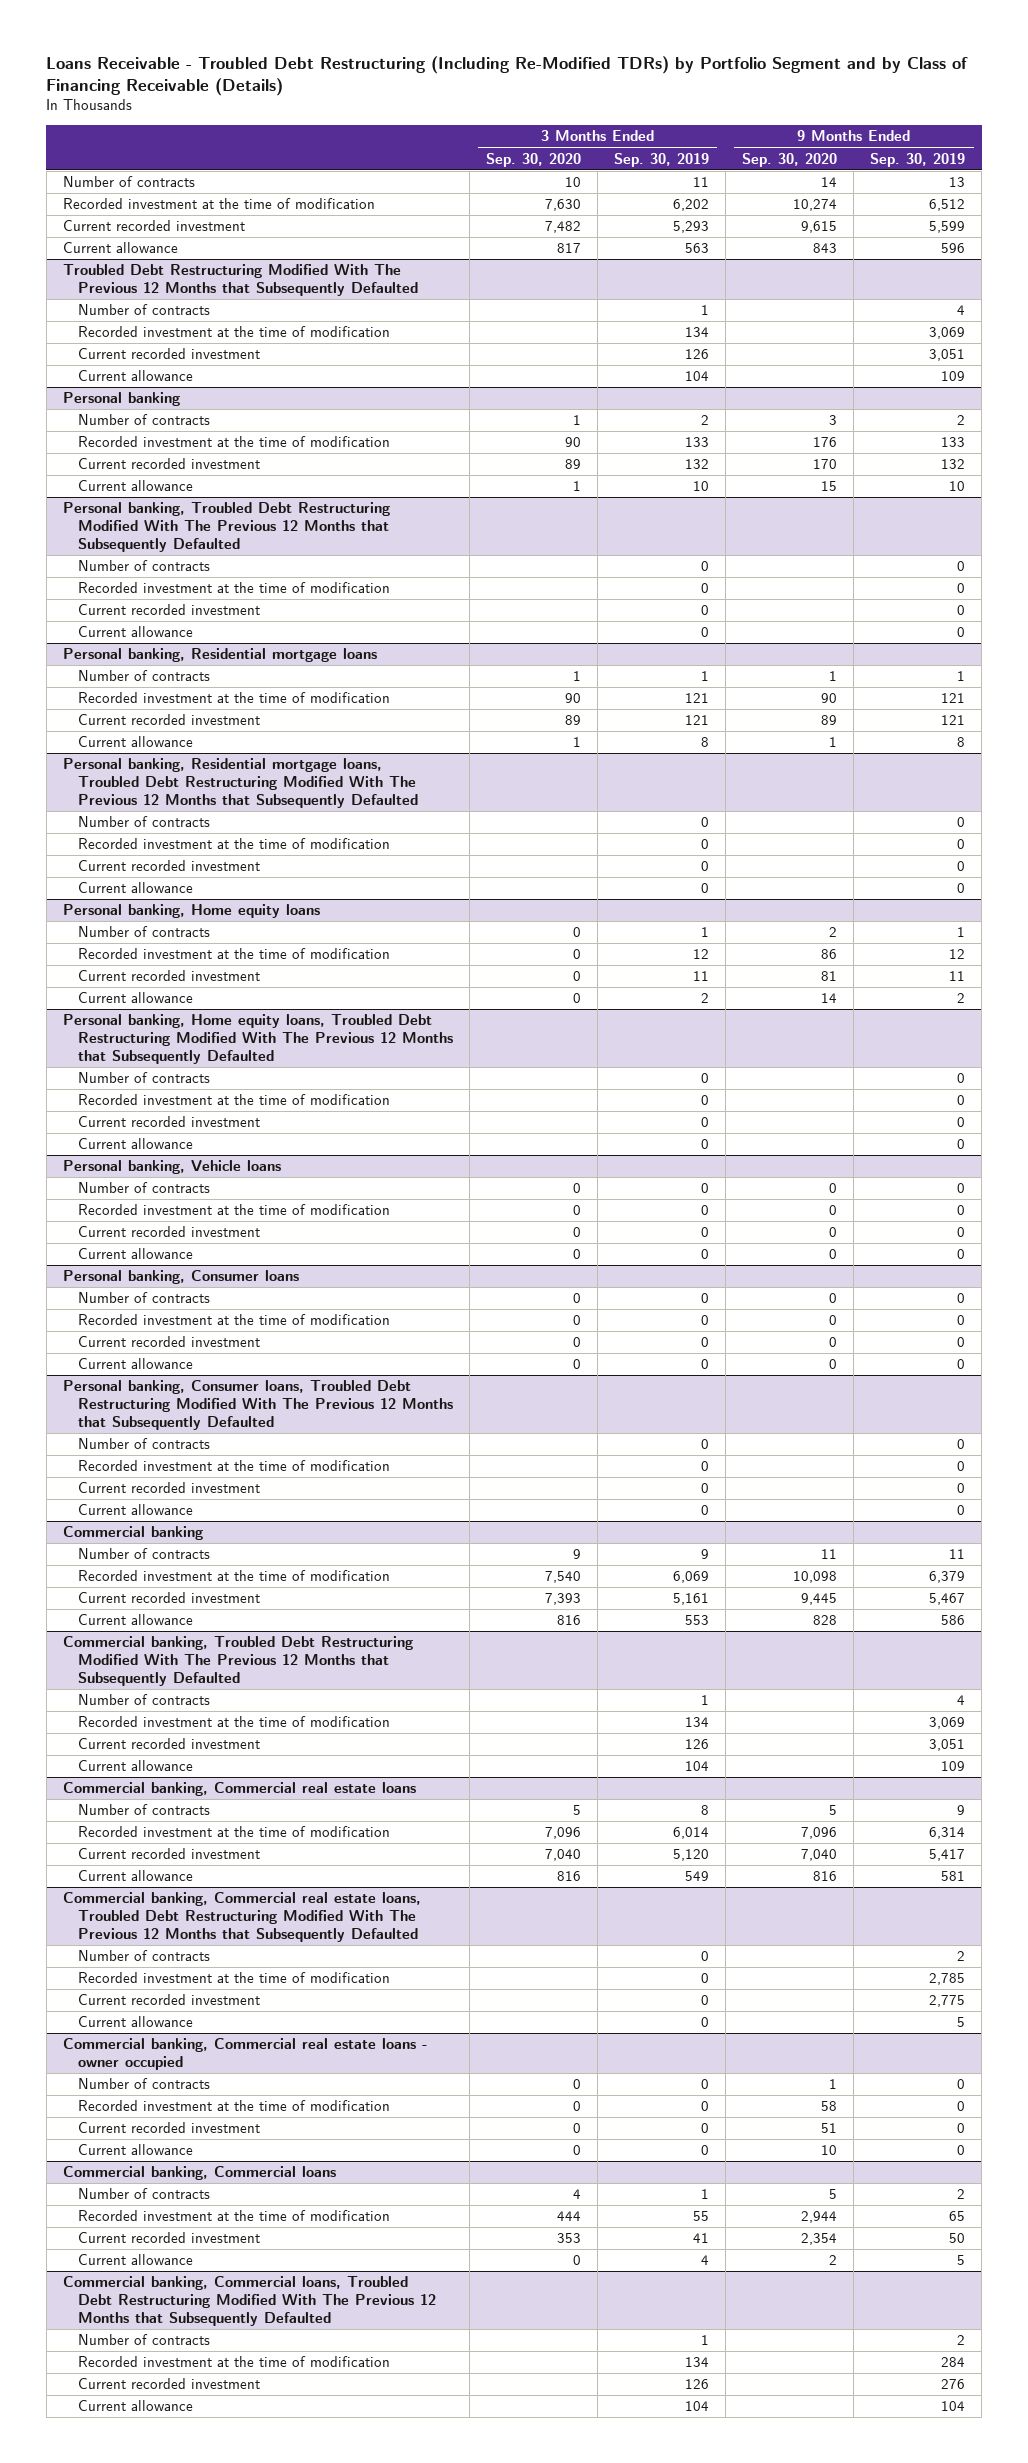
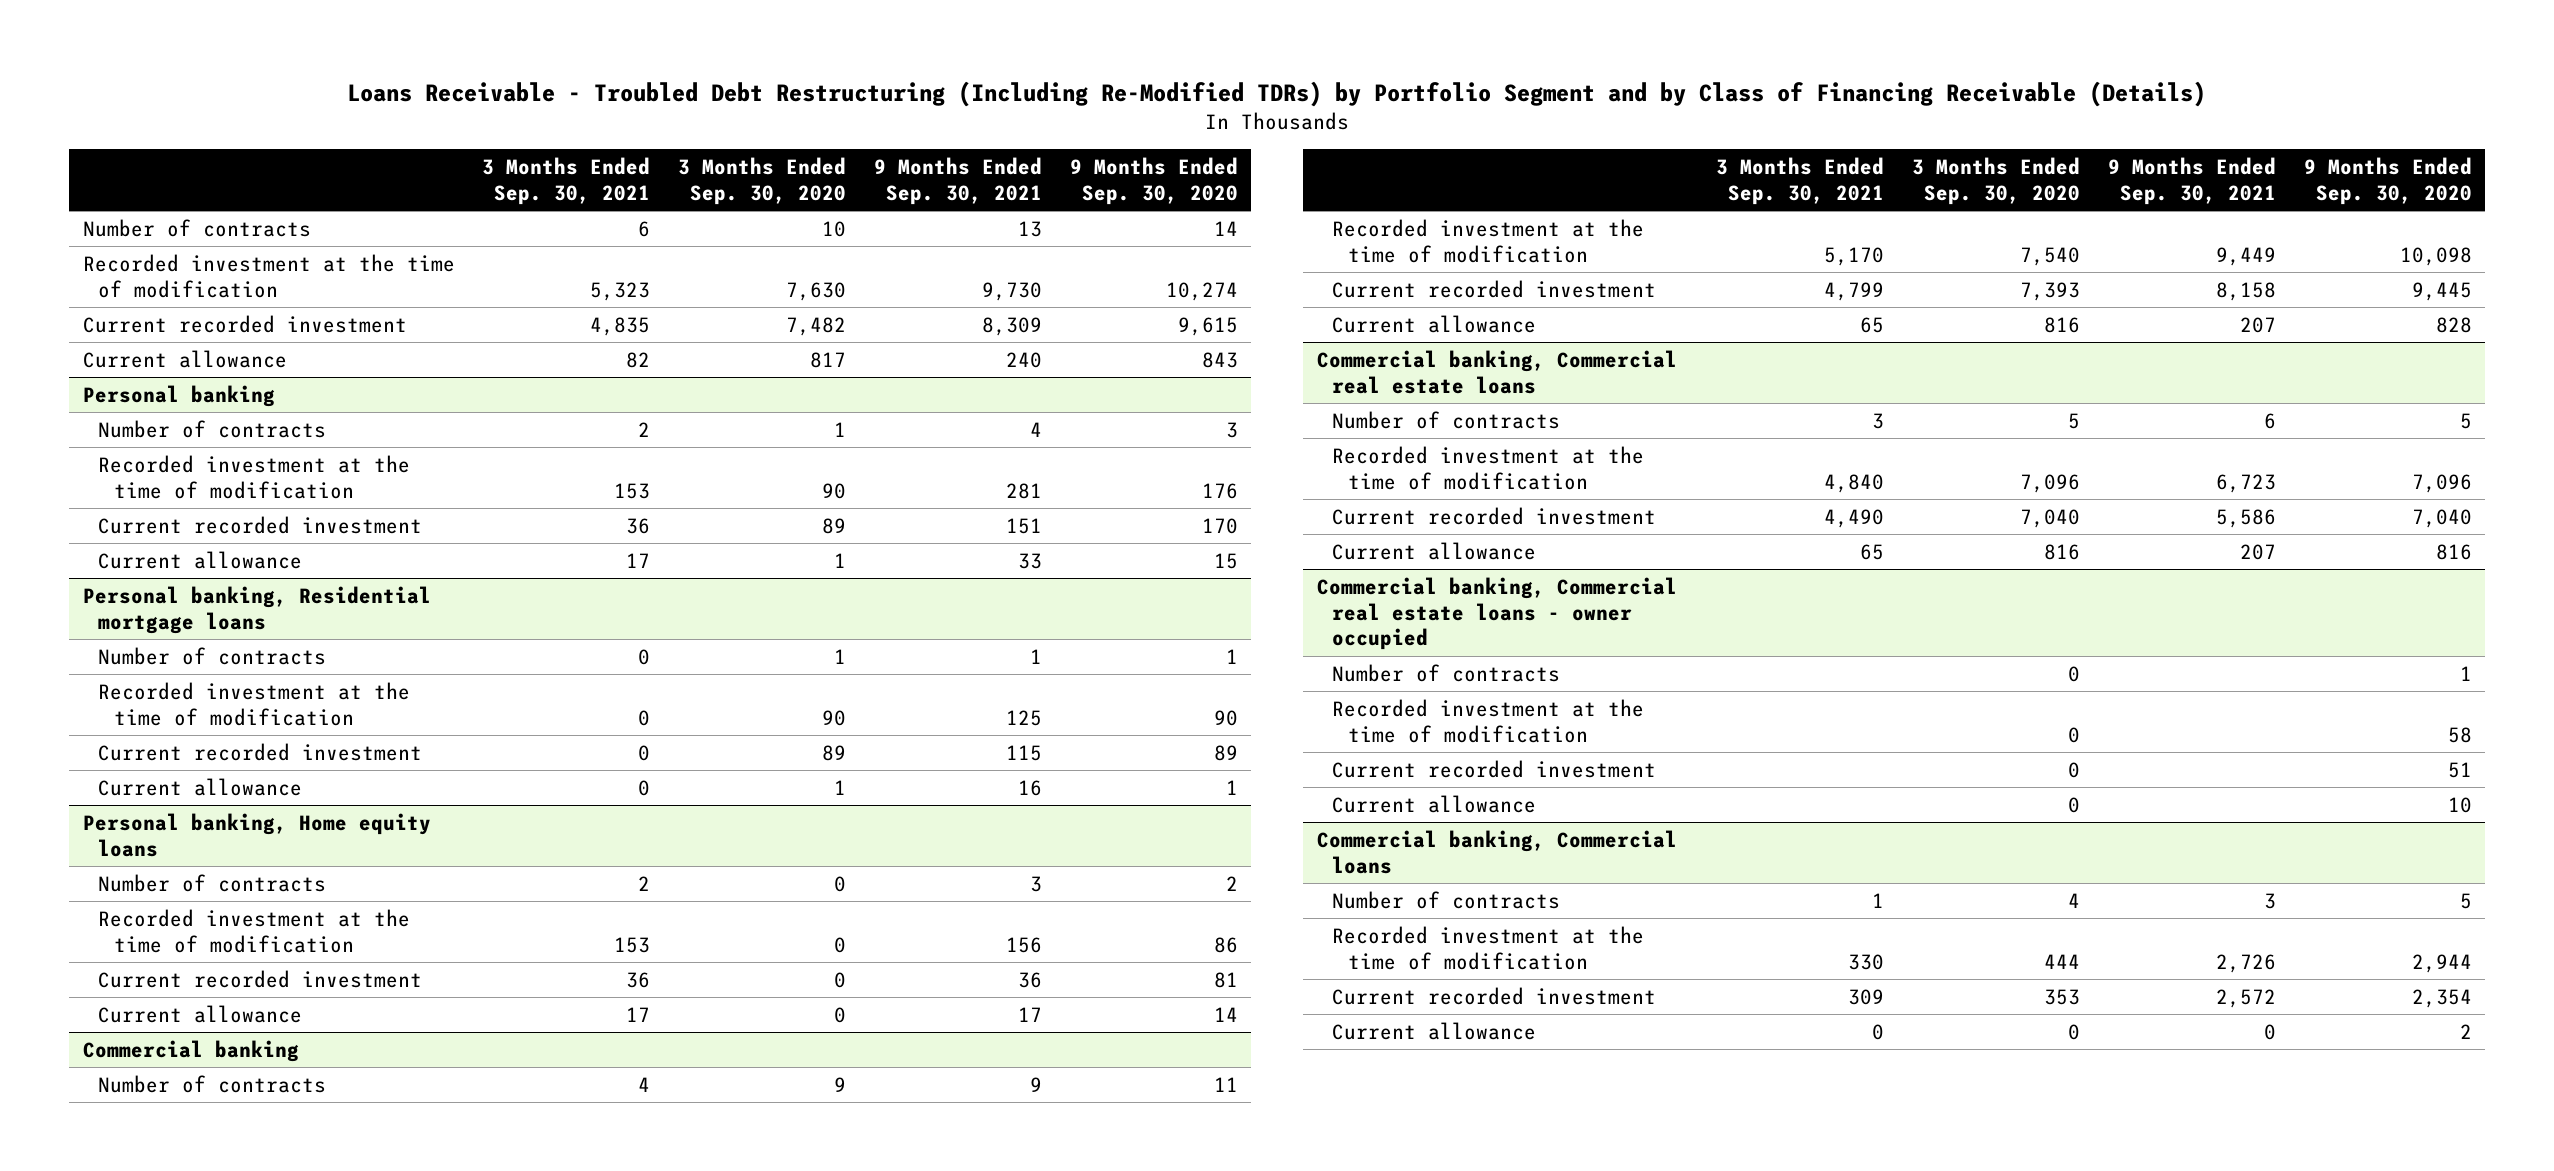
- | 3 Months Ended Sep. 30, 2020 | 3 Months Ended Sep. 30, 2019 | 9 Months Ended Sep. 30, 2020 | 9 Months Ended Sep. 30, 2019
+ | 3 Months Ended Sep. 30, 2021 | 3 Months Ended Sep. 30, 2020 | 9 Months Ended Sep. 30, 2021 | 9 Months Ended Sep. 30, 2020
- Troubled Debt Restructuring Modified With The Previous 12 Months that Subsequently Defaulted
- Number of contracts | | 1 | | 4
- Recorded investment at the time of modification | | 134 | | 3,069
- Current recorded investment | | 126 | | 3,051
- Current allowance | | 104 | | 109
- Personal banking, Troubled Debt Restructuring Modified With The Previous 12 Months that Subsequently Defaulted
- Number of contracts | | 0 | | 0
- Recorded investment at the time of modification | | 0 | | 0
- Current recorded investment | | 0 | | 0
- Current allowance | | 0 | | 0
- Personal banking, Residential mortgage loans, Troubled Debt Restructuring Modified With The Previous 12 Months that Subsequently Defaulted
- Number of contracts | | 0 | | 0
- Recorded investment at the time of modification | | 0 | | 0
- Current recorded investment | | 0 | | 0
- Current allowance | | 0 | | 0
- Personal banking, Home equity loans, Troubled Debt Restructuring Modified With The Previous 12 Months that Subsequently Defaulted
- Number of contracts | | 0 | | 0
- Recorded investment at the time of modification | | 0 | | 0
- Current recorded investment | | 0 | | 0
- Current allowance | | 0 | | 0
- Personal banking, Vehicle loans
- Number of contracts | 0 | 0 | 0 | 0
- Recorded investment at the time of modification | 0 | 0 | 0 | 0
- Current recorded investment | 0 | 0 | 0 | 0
- Current allowance | 0 | 0 | 0 | 0
- Personal banking, Consumer loans
- Number of contracts | 0 | 0 | 0 | 0
- Recorded investment at the time of modification | 0 | 0 | 0 | 0
- Current recorded investment | 0 | 0 | 0 | 0
- Current allowance | 0 | 0 | 0 | 0
- Personal banking, Consumer loans, Troubled Debt Restructuring Modified With The Previous 12 Months that Subsequently Defaulted
- Number of contracts | | 0 | | 0
- Recorded investment at the time of modification | | 0 | | 0
- Current recorded investment | | 0 | | 0
- Current allowance | | 0 | | 0
- Commercial banking, Troubled Debt Restructuring Modified With The Previous 12 Months that Subsequently Defaulted
- Number of contracts | | 1 | | 4
- Recorded investment at the time of modification | | 134 | | 3,069
- Current recorded investment | | 126 | | 3,051
- Current allowance | | 104 | | 109
- Commercial banking, Commercial real estate loans, Troubled Debt Restructuring Modified With The Previous 12 Months that Subsequently Defaulted
- Number of contracts | | 0 | | 2
- Recorded investment at the time of modification | | 0 | | 2,785
- Current recorded investment | | 0 | | 2,775
- Current allowance | | 0 | | 5
- Commercial banking, Commercial loans, Troubled Debt Restructuring Modified With The Previous 12 Months that Subsequently Defaulted
- Number of contracts | | 1 | | 2
- Recorded investment at the time of modification | | 134 | | 284
- Current recorded investment | | 126 | | 276
- Current allowance | | 104 | | 104

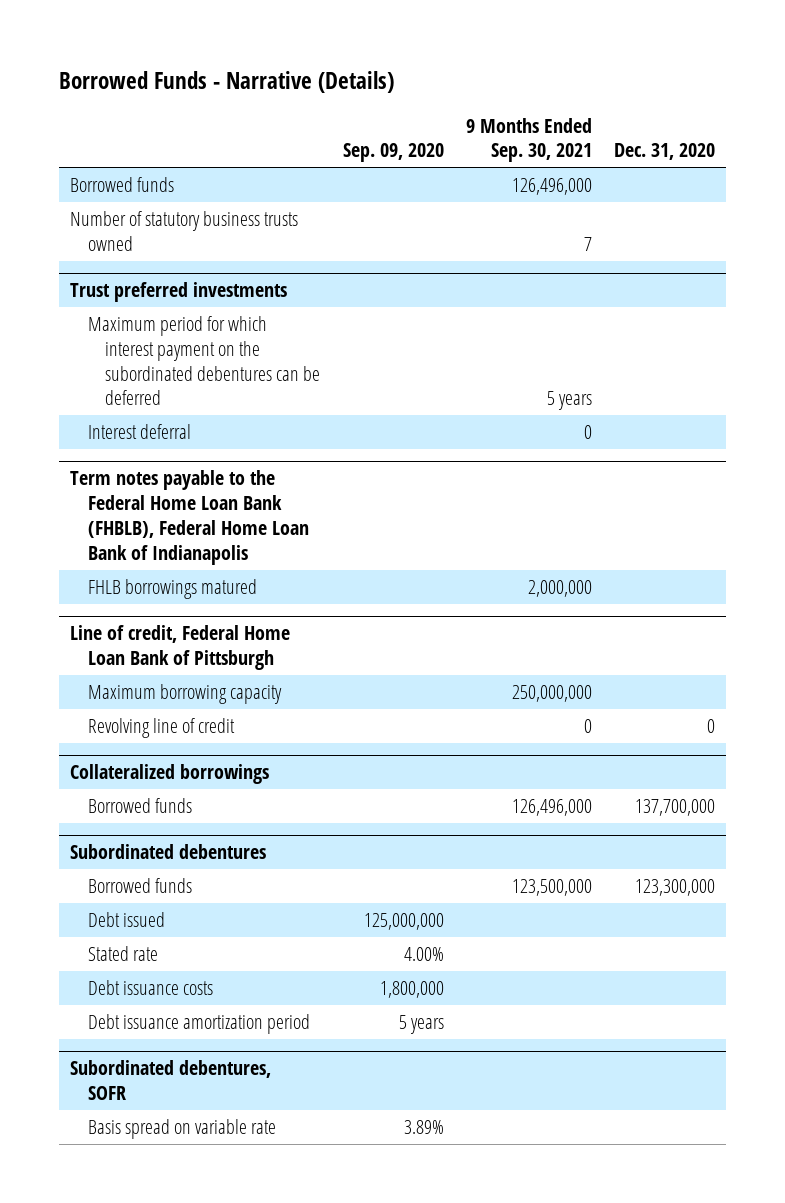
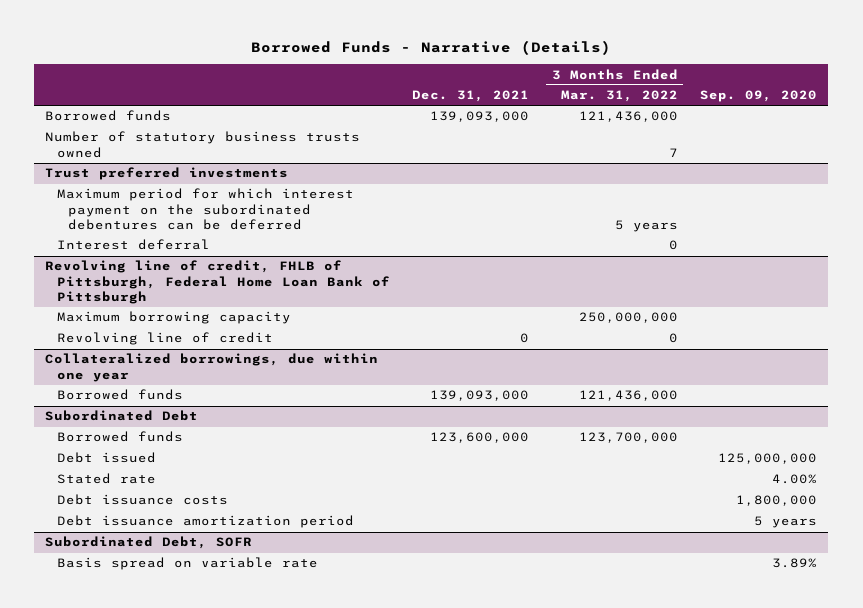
- | Sep. 09, 2020 | 9 Months Ended Sep. 30, 2021 | Dec. 31, 2020
+ | Dec. 31, 2021 | 3 Months Ended Mar. 31, 2022 | Sep. 09, 2020
- Term notes payable to the Federal Home Loan Bank (FHBLB), Federal Home Loan Bank of Indianapolis
- FHLB borrowings matured | | 2,000,000 |
- Line of credit, Federal Home Loan Bank of Pittsburgh
+ Revolving line of credit, FHLB of Pittsburgh, Federal Home Loan Bank of Pittsburgh
- Collateralized borrowings
+ Collateralized borrowings, due within one year
- Subordinated debentures
+ Subordinated Debt
- Subordinated debentures, SOFR
+ Subordinated Debt, SOFR

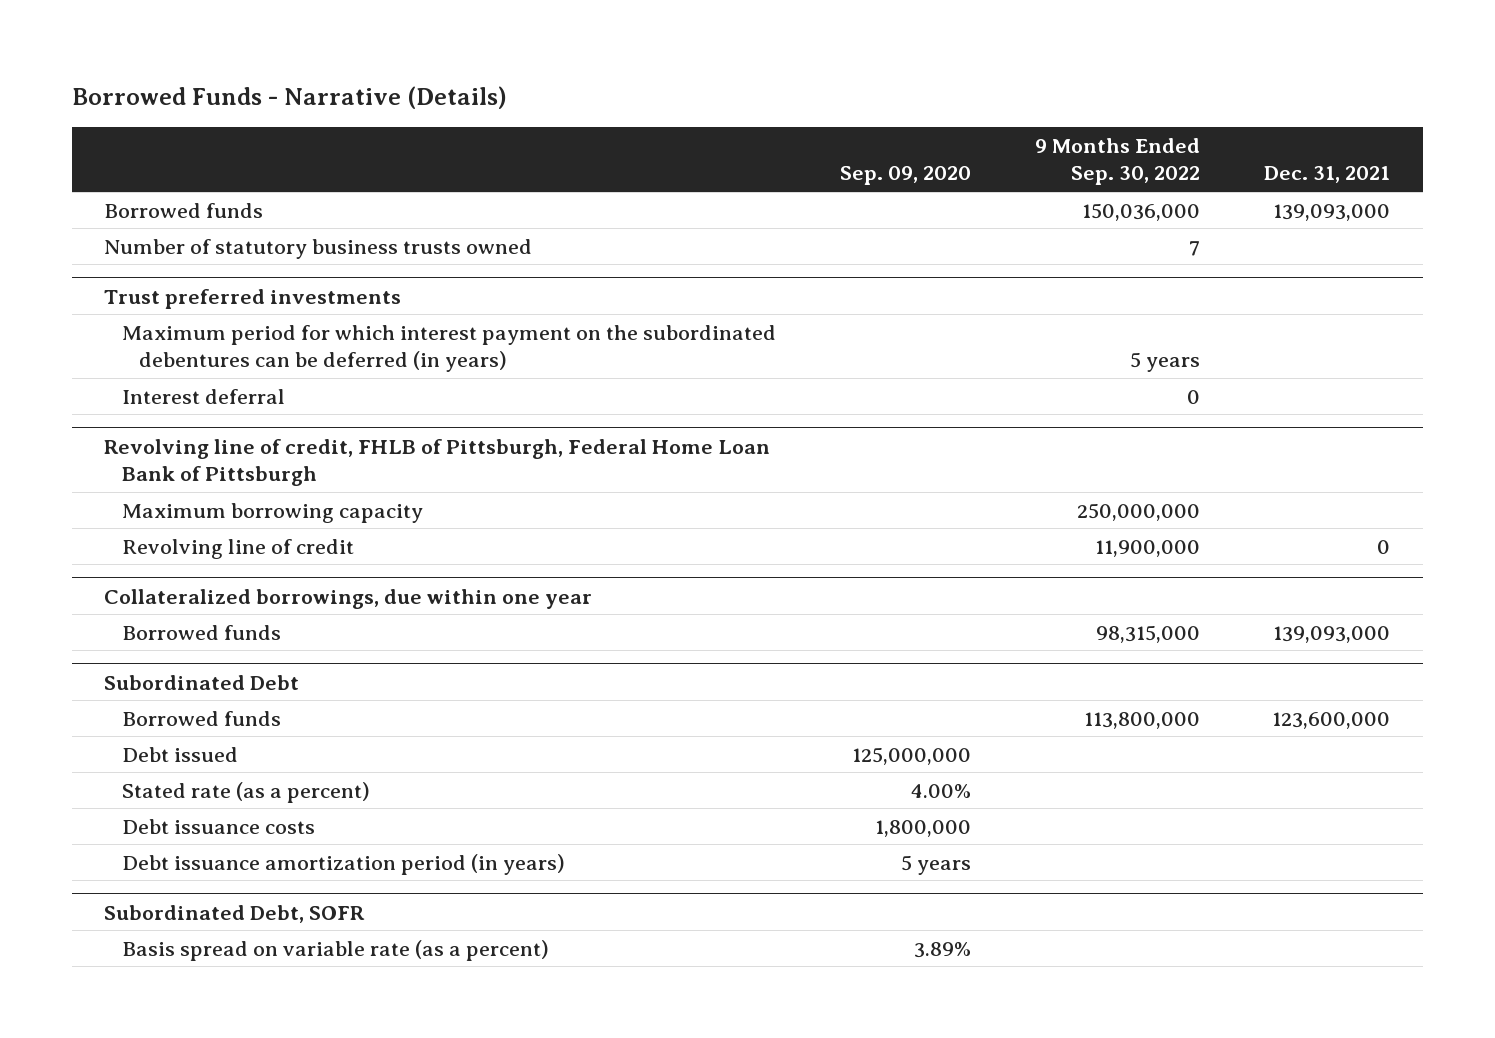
- | Dec. 31, 2021 | 3 Months Ended Mar. 31, 2022 | Sep. 09, 2020
+ | Sep. 09, 2020 | 9 Months Ended Sep. 30, 2022 | Dec. 31, 2021
@ Trust preferred investments
- Maximum period for which interest payment on the subordinated debentures can be deferred | | 5 years |
+ Maximum period for which interest payment on the subordinated debentures can be deferred (in years) | | 5 years |
@ Subordinated Debt
- Stated rate | | | 4.00%
+ Stated rate (as a percent) | 4.00% | |
- Debt issuance amortization period | | | 5 years
+ Debt issuance amortization period (in years) | 5 years | |
@ Subordinated Debt, SOFR
- Basis spread on variable rate | | | 3.89%
+ Basis spread on variable rate (as a percent) | 3.89% | |

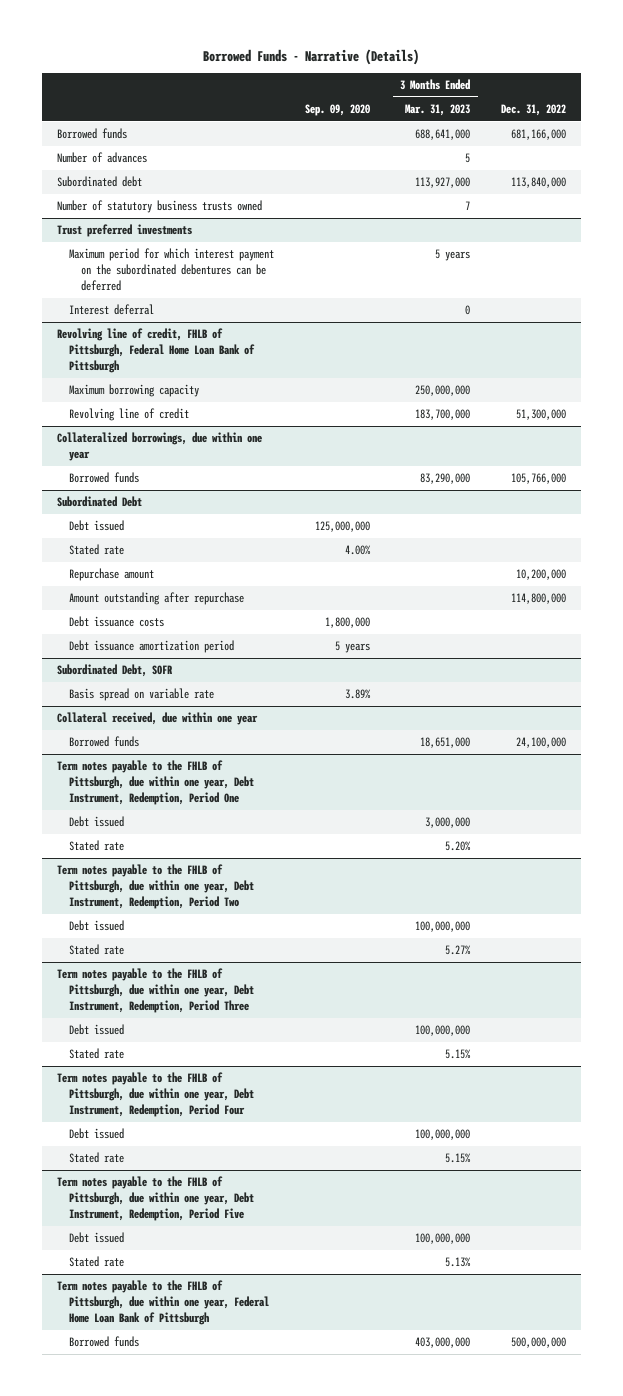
- | Sep. 09, 2020 | 9 Months Ended Sep. 30, 2022 | Dec. 31, 2021
+ | Sep. 09, 2020 | 3 Months Ended Mar. 31, 2023 | Dec. 31, 2022
+ Number of advances | | 5 |
+ Subordinated debt | | 113,927,000 | 113,840,000
@ Trust preferred investments
- Maximum period for which interest payment on the subordinated debentures can be deferred (in years) | | 5 years |
+ Maximum period for which interest payment on the subordinated debentures can be deferred | | 5 years |
@ Subordinated Debt
- Borrowed funds | | 113,800,000 | 123,600,000
- Stated rate (as a percent) | 4.00% | |
+ Stated rate | 4.00% | |
+ Repurchase amount | | | 10,200,000
+ Amount outstanding after repurchase | | | 114,800,000
- Debt issuance amortization period (in years) | 5 years | |
+ Debt issuance amortization period | 5 years | |
@ Subordinated Debt, SOFR
- Basis spread on variable rate (as a percent) | 3.89% | |
+ Basis spread on variable rate | 3.89% | |
+ Collateral received, due within one year
+ Borrowed funds | | 18,651,000 | 24,100,000
+ Term notes payable to the FHLB of Pittsburgh, due within one year, Debt Instrument, Redemption, Period One
+ Debt issued | | 3,000,000 |
+ Stated rate | | 5.20% |
+ Term notes payable to the FHLB of Pittsburgh, due within one year, Debt Instrument, Redemption, Period Two
+ Debt issued | | 100,000,000 |
+ Stated rate | | 5.27% |
+ Term notes payable to the FHLB of Pittsburgh, due within one year, Debt Instrument, Redemption, Period Three
+ Debt issued | | 100,000,000 |
+ Stated rate | | 5.15% |
+ Term notes payable to the FHLB of Pittsburgh, due within one year, Debt Instrument, Redemption, Period Four
+ Debt issued | | 100,000,000 |
+ Stated rate | | 5.15% |
+ Term notes payable to the FHLB of Pittsburgh, due within one year, Debt Instrument, Redemption, Period Five
+ Debt issued | | 100,000,000 |
+ Stated rate | | 5.13% |
+ Term notes payable to the FHLB of Pittsburgh, due within one year, Federal Home Loan Bank of Pittsburgh
+ Borrowed funds | | 403,000,000 | 500,000,000

